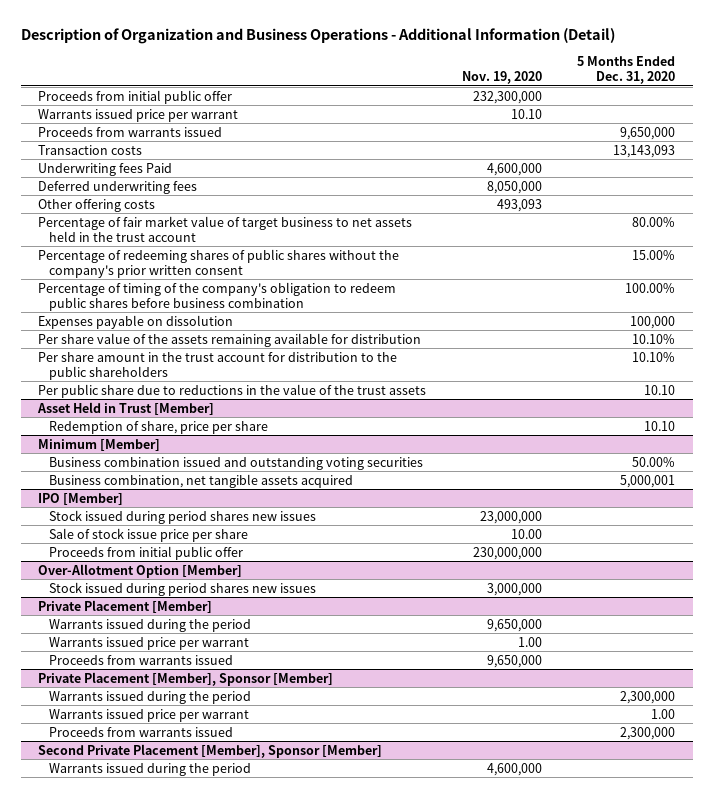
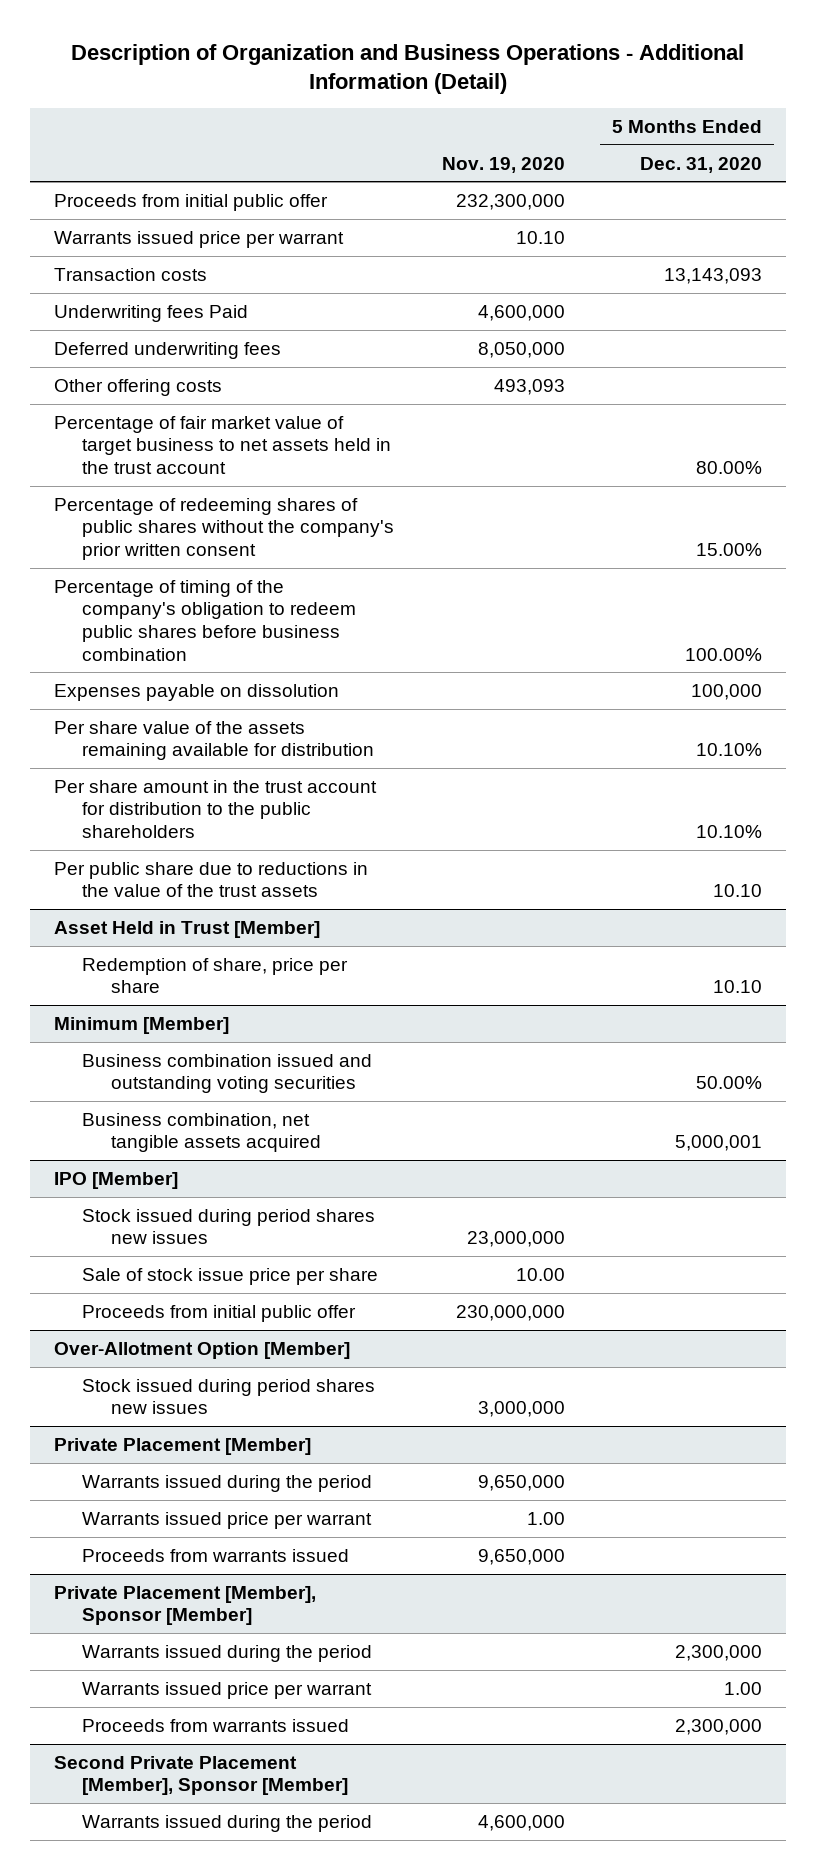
- Proceeds from warrants issued | | 9,650,000

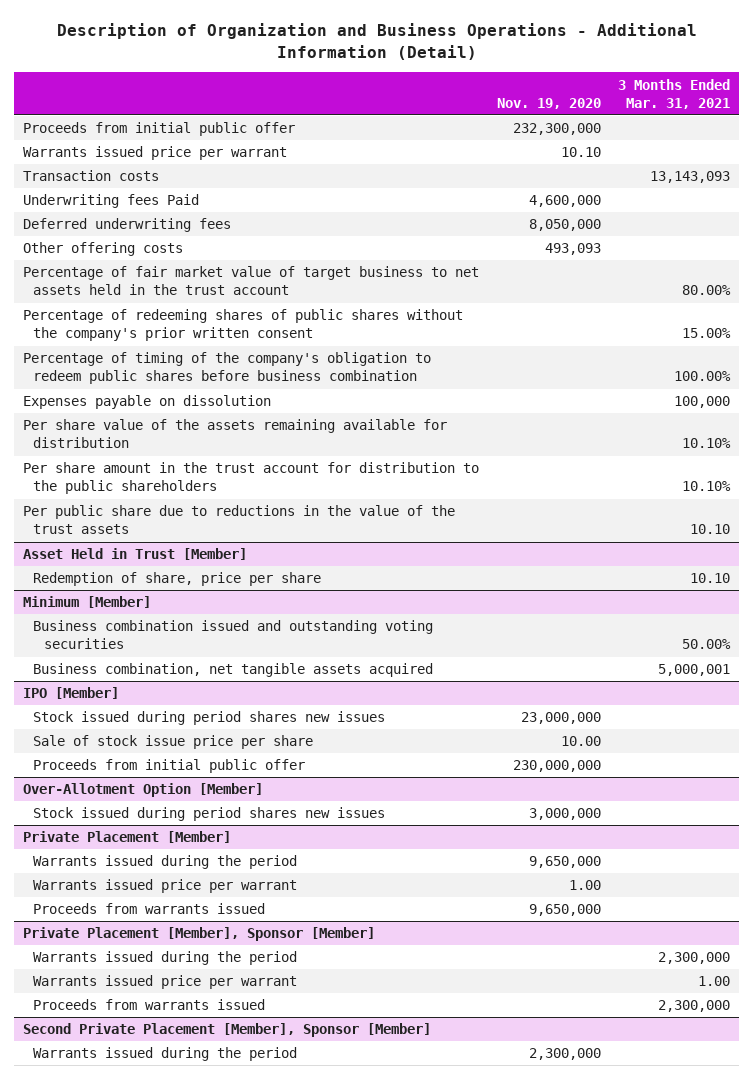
- | Nov. 19, 2020 | 5 Months Ended Dec. 31, 2020
+ | Nov. 19, 2020 | 3 Months Ended Mar. 31, 2021
@ Second Private Placement [Member], Sponsor [Member]
- Warrants issued during the period | 4,600,000 |
+ Warrants issued during the period | 2,300,000 |

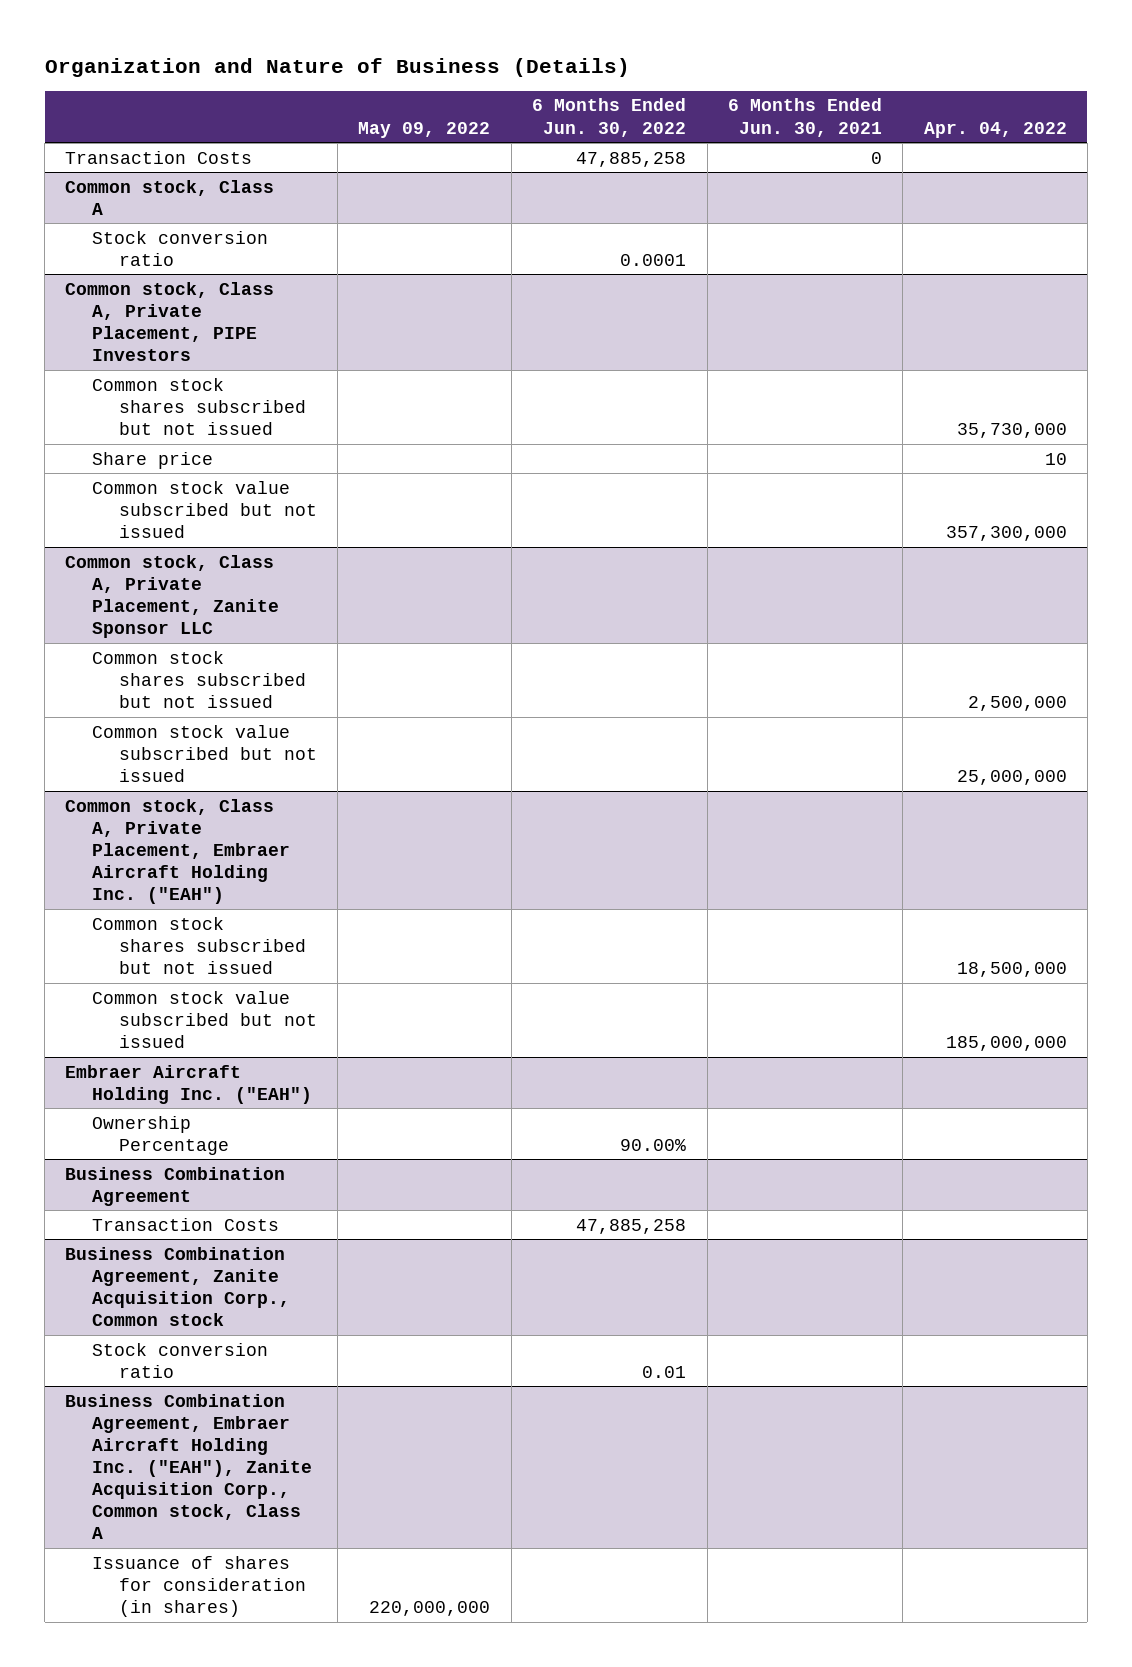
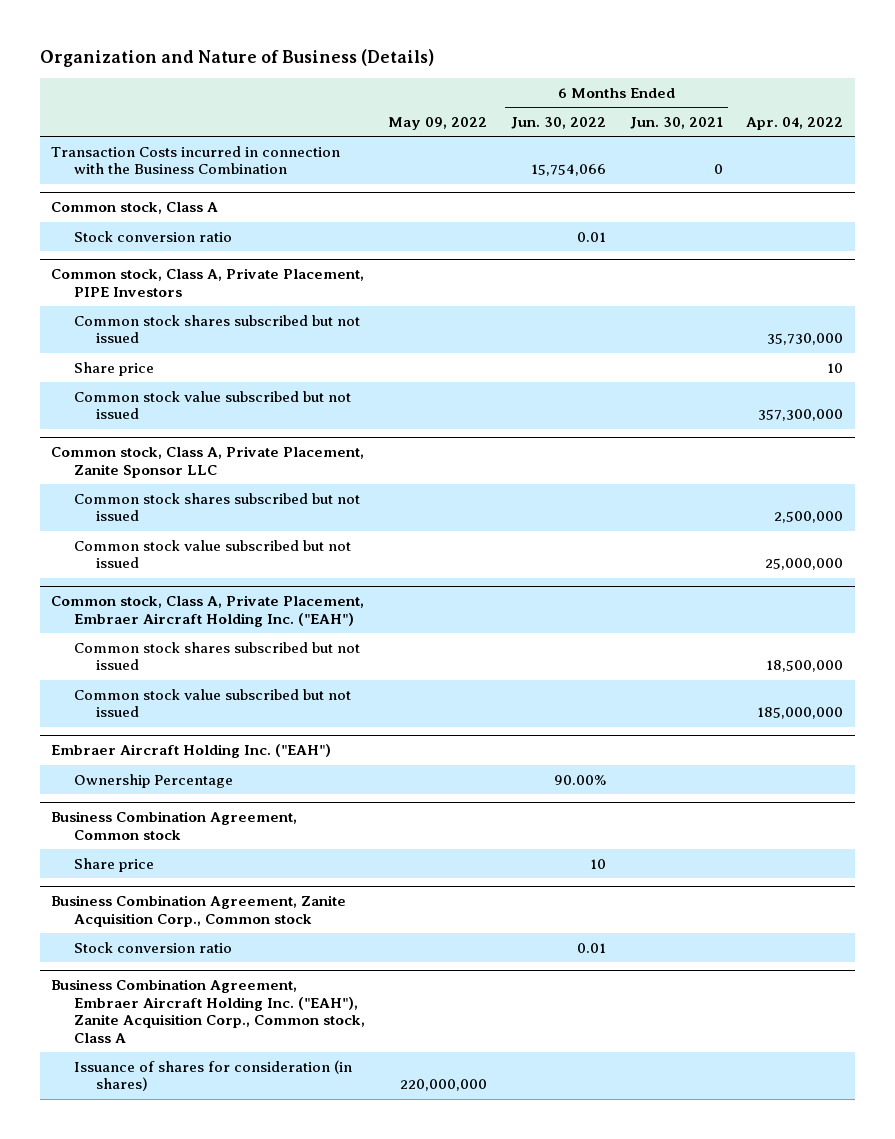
- Transaction Costs | | 47,885,258 | 0 |
+ Transaction Costs incurred in connection with the Business Combination | | 15,754,066 | 0 |
@ Common stock, Class A
- Stock conversion ratio | | 0.0001 | |
+ Stock conversion ratio | | 0.01 | |
- Business Combination Agreement
- Transaction Costs | | 47,885,258 | |
+ Business Combination Agreement, Common stock
+ Share price | | 10 | |

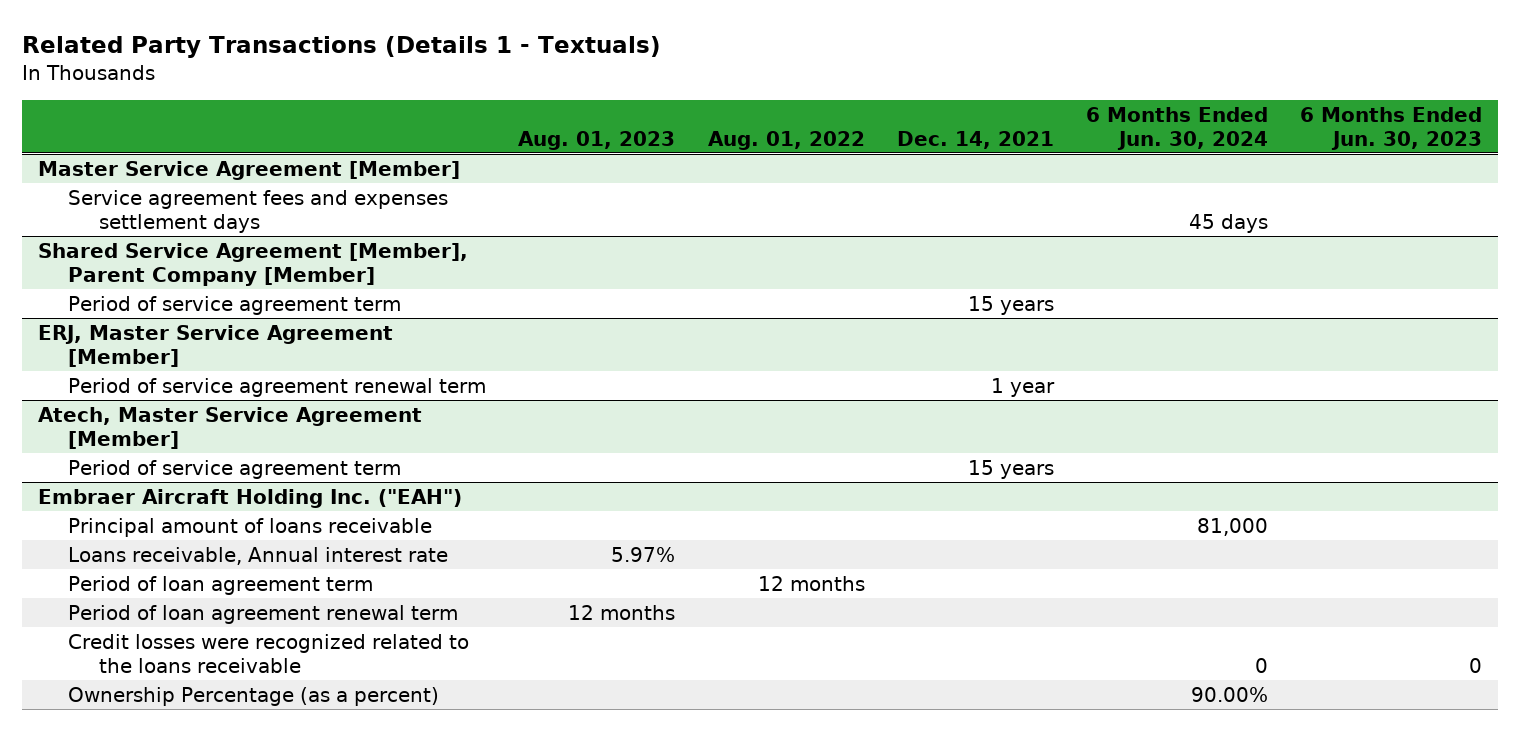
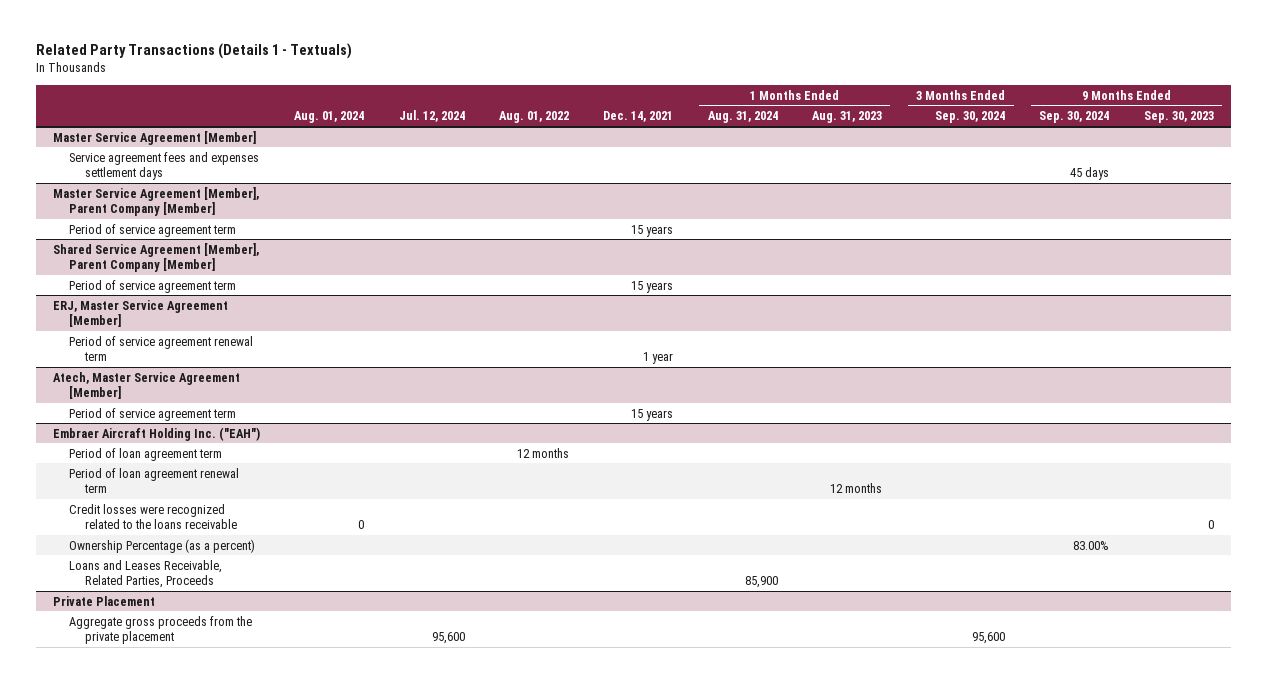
- | Aug. 01, 2023 | Aug. 01, 2022 | Dec. 14, 2021 | 6 Months Ended Jun. 30, 2024 | 6 Months Ended Jun. 30, 2023
+ | Aug. 01, 2024 | Jul. 12, 2024 | Aug. 01, 2022 | Dec. 14, 2021 | 1 Months Ended Aug. 31, 2024 | 1 Months Ended Aug. 31, 2023 | 3 Months Ended Sep. 30, 2024 | 9 Months Ended Sep. 30, 2024 | 9 Months Ended Sep. 30, 2023
+ Master Service Agreement [Member], Parent Company [Member]
+ Period of service agreement term | | | | 15 years | | | | |
@ Embraer Aircraft Holding Inc. ("EAH")
- Principal amount of loans receivable | | | | 81,000 |
- Loans receivable, Annual interest rate | 5.97% | | | |
+ Loans and Leases Receivable, Related Parties, Proceeds | | | | | 85,900 | | | |
+ Private Placement
+ Aggregate gross proceeds from the private placement | | 95,600 | | | | | 95,600 | |

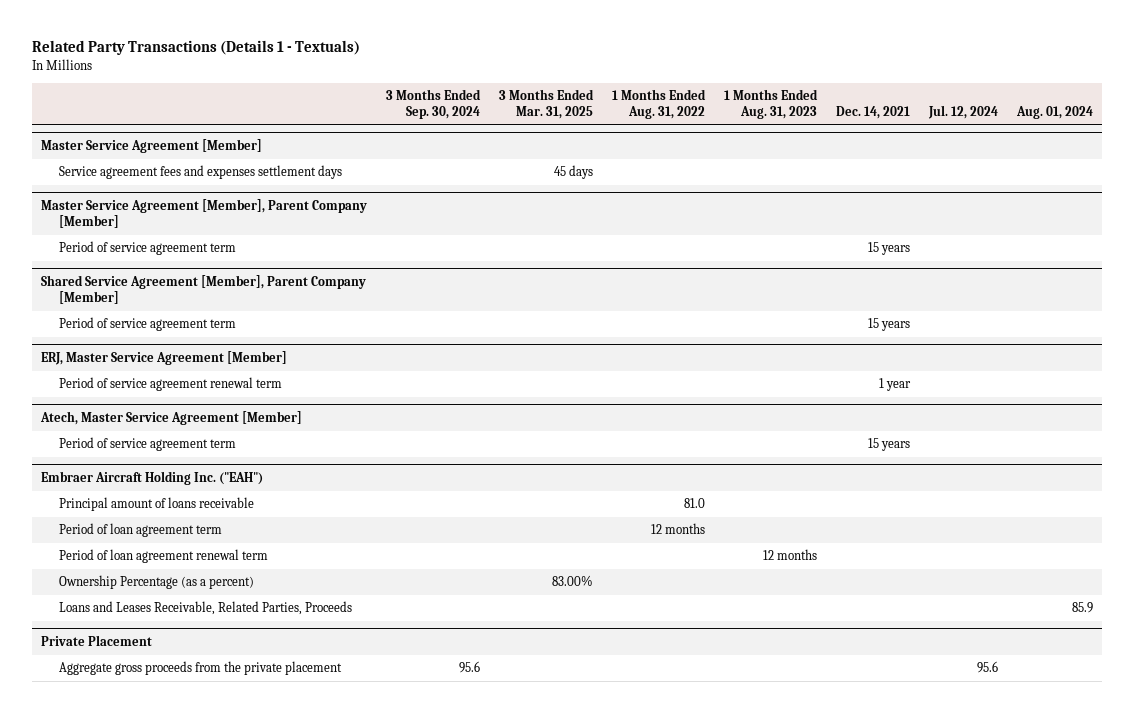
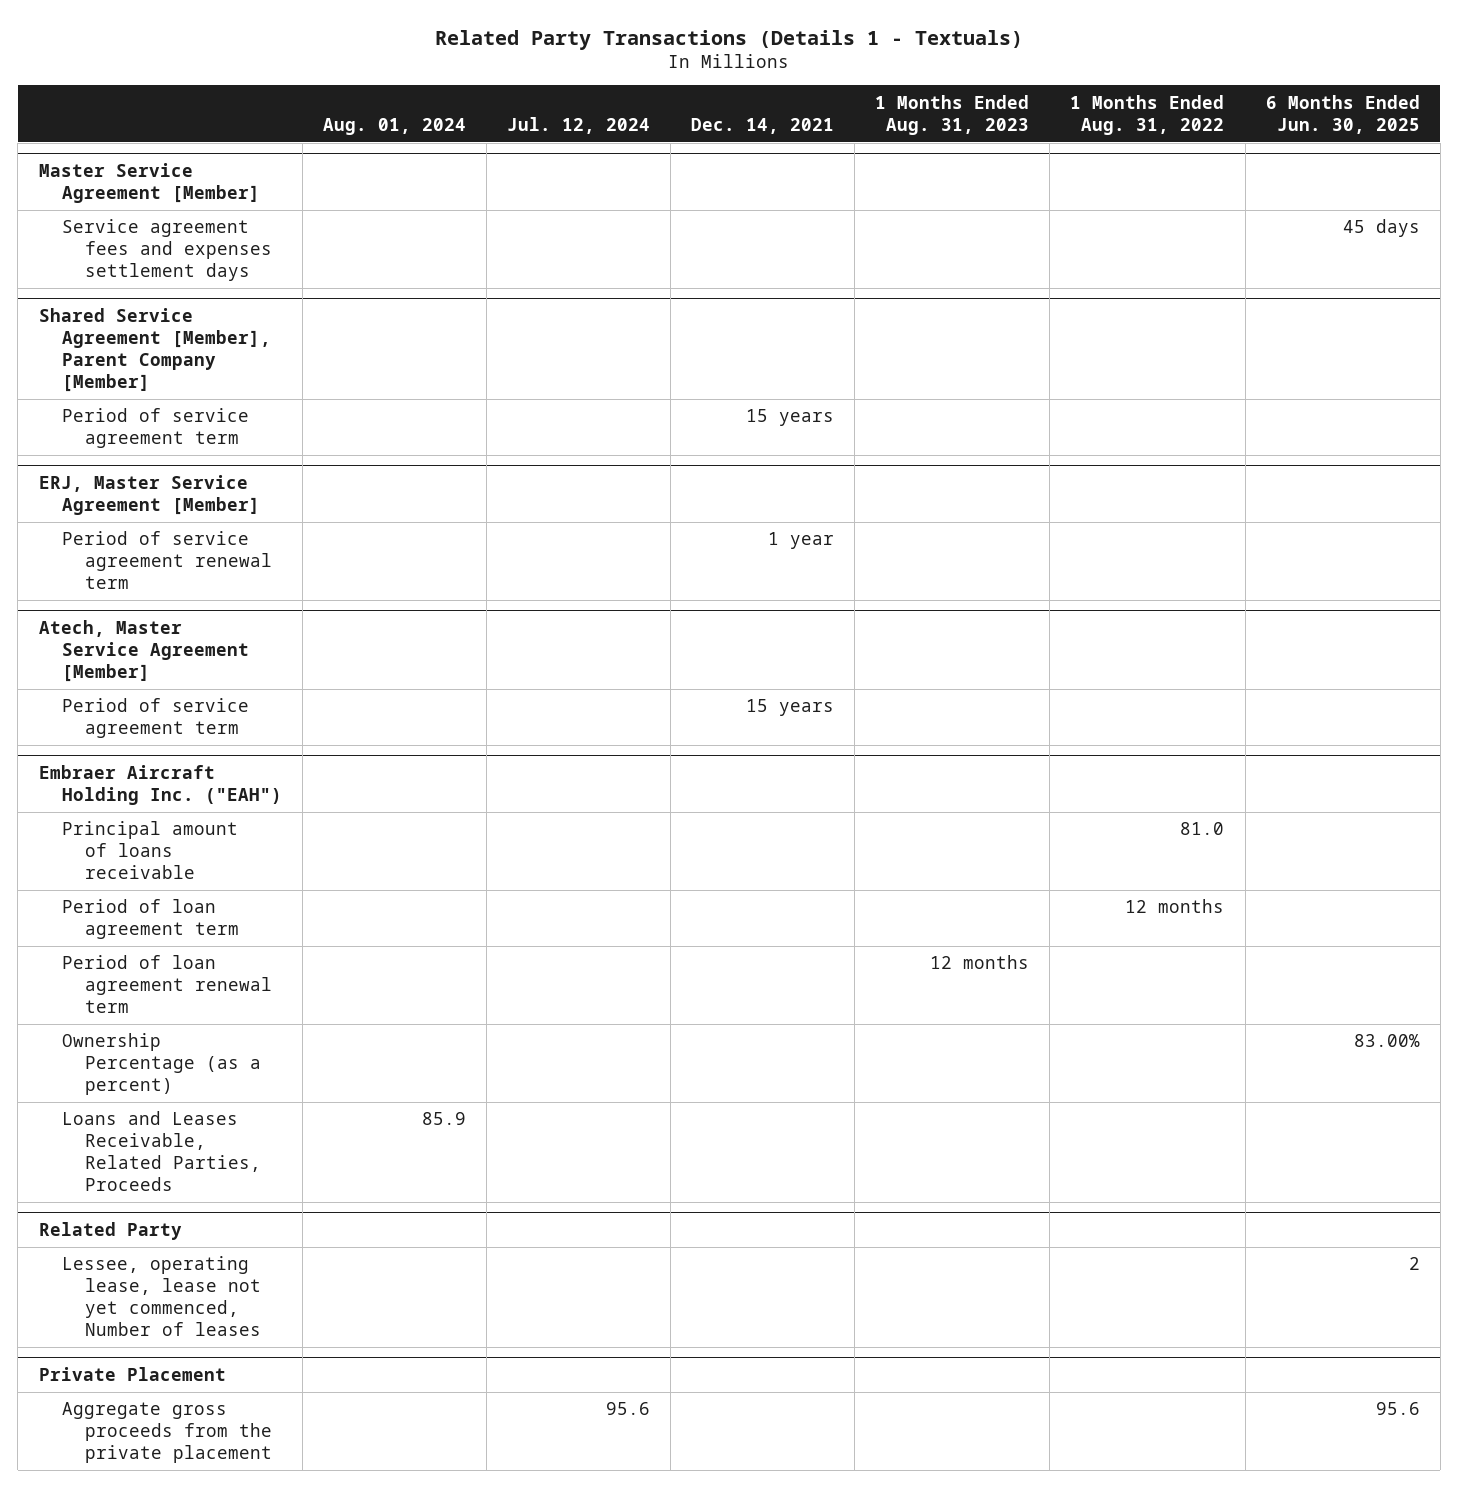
- | 3 Months Ended Sep. 30, 2024 | 3 Months Ended Mar. 31, 2025 | 1 Months Ended Aug. 31, 2022 | 1 Months Ended Aug. 31, 2023 | Dec. 14, 2021 | Jul. 12, 2024 | Aug. 01, 2024
+ | Aug. 01, 2024 | Jul. 12, 2024 | Dec. 14, 2021 | 1 Months Ended Aug. 31, 2023 | 1 Months Ended Aug. 31, 2022 | 6 Months Ended Jun. 30, 2025
- Master Service Agreement [Member], Parent Company [Member]
- Period of service agreement term | | | | | 15 years | |
+ Related Party
+ Lessee, operating lease, lease not yet commenced, Number of leases | | | | | | 2

